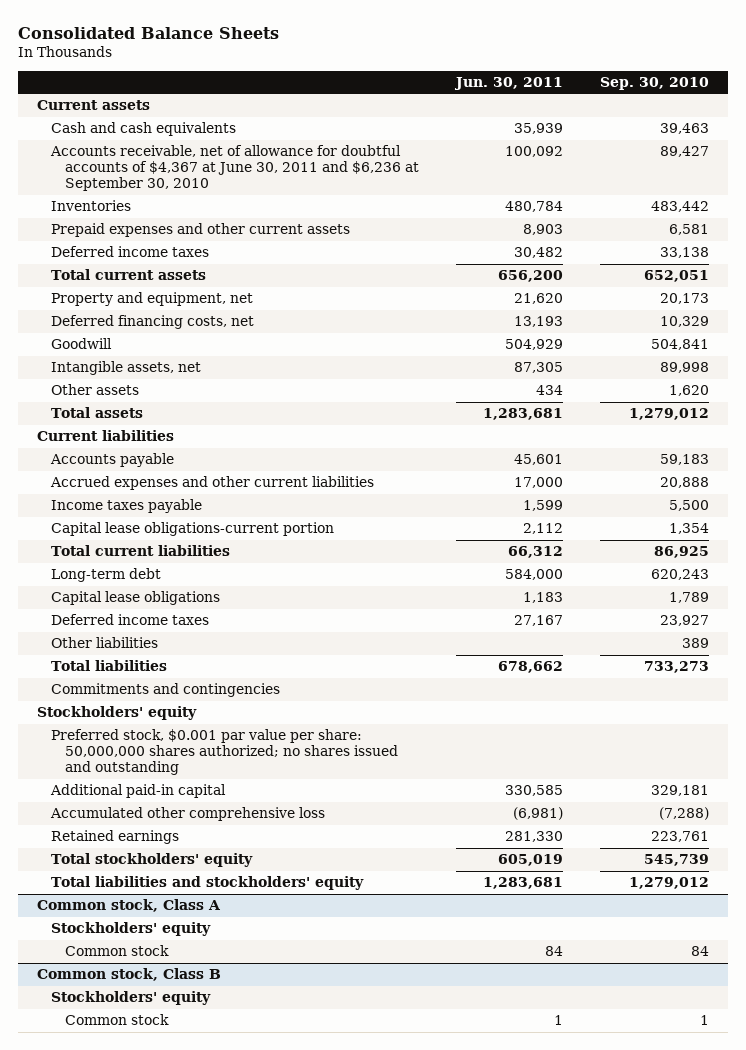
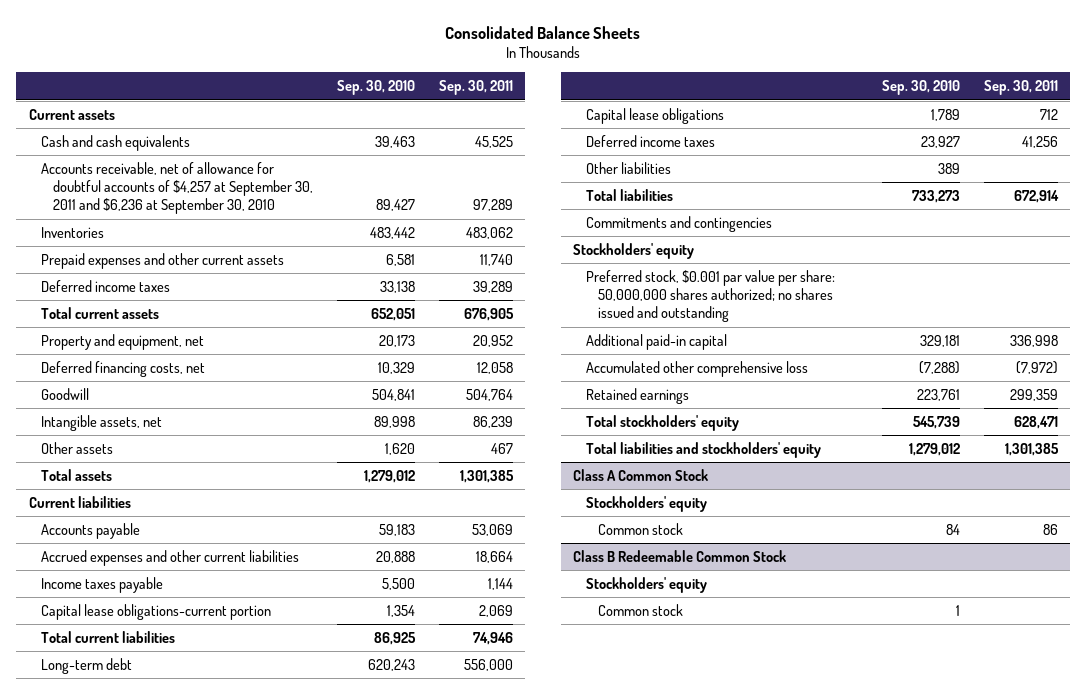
- | Jun. 30, 2011 | Sep. 30, 2010
+ | Sep. 30, 2010 | Sep. 30, 2011
- Accounts receivable, net of allowance for doubtful accounts of $4,367 at June 30, 2011 and $6,236 at September 30, 2010 | 100,092 | 89,427
+ Accounts receivable, net of allowance for doubtful accounts of $4,257 at September 30, 2011 and $6,236 at September 30, 2010 | 89,427 | 97,289
- Common stock, Class A
+ Class A Common Stock
- Common stock, Class B
+ Class B Redeemable Common Stock

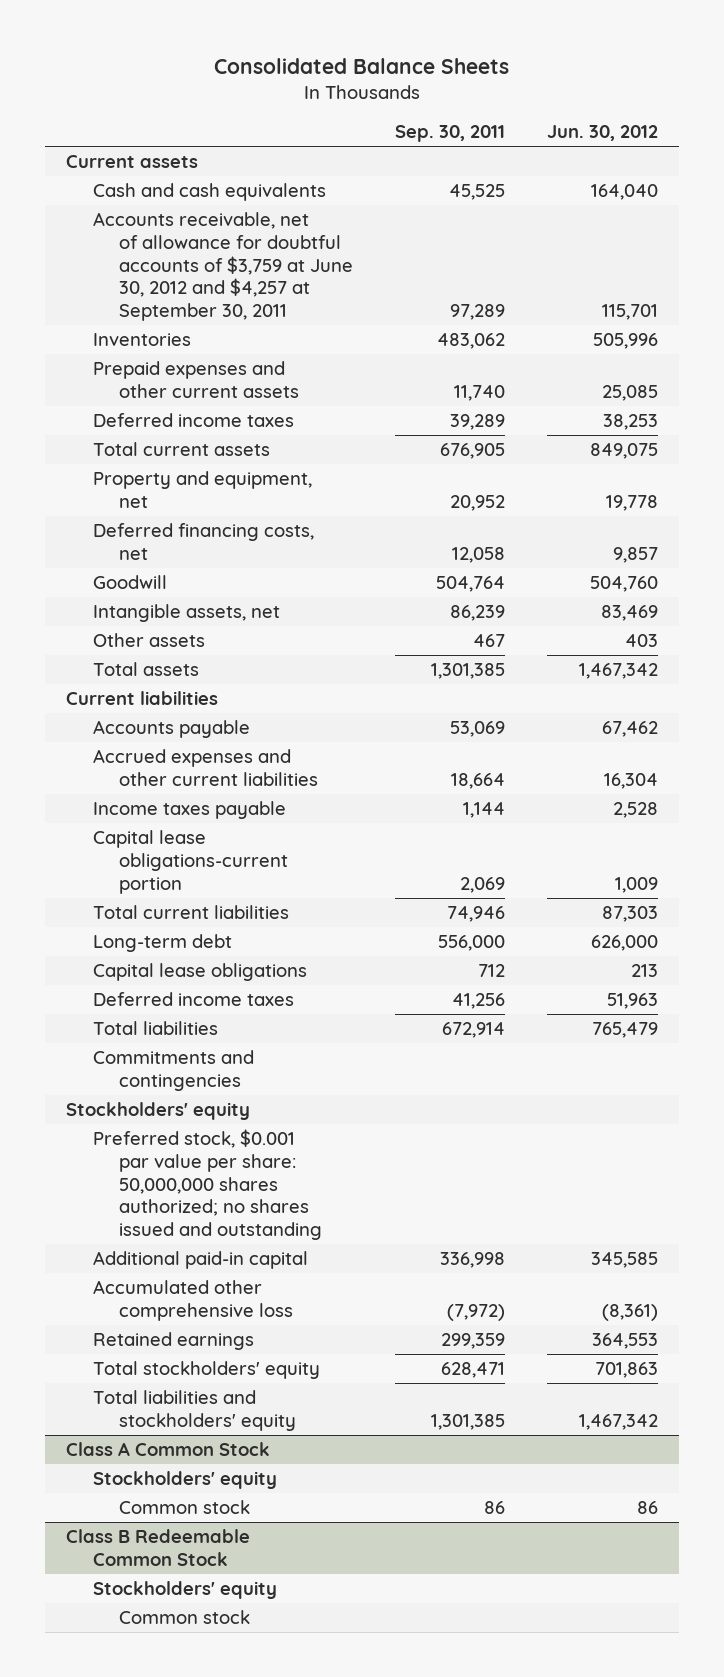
- | Sep. 30, 2010 | Sep. 30, 2011
+ | Sep. 30, 2011 | Jun. 30, 2012
- Accounts receivable, net of allowance for doubtful accounts of $4,257 at September 30, 2011 and $6,236 at September 30, 2010 | 89,427 | 97,289
+ Accounts receivable, net of allowance for doubtful accounts of $3,759 at June 30, 2012 and $4,257 at September 30, 2011 | 97,289 | 115,701
- Other liabilities | 389 |

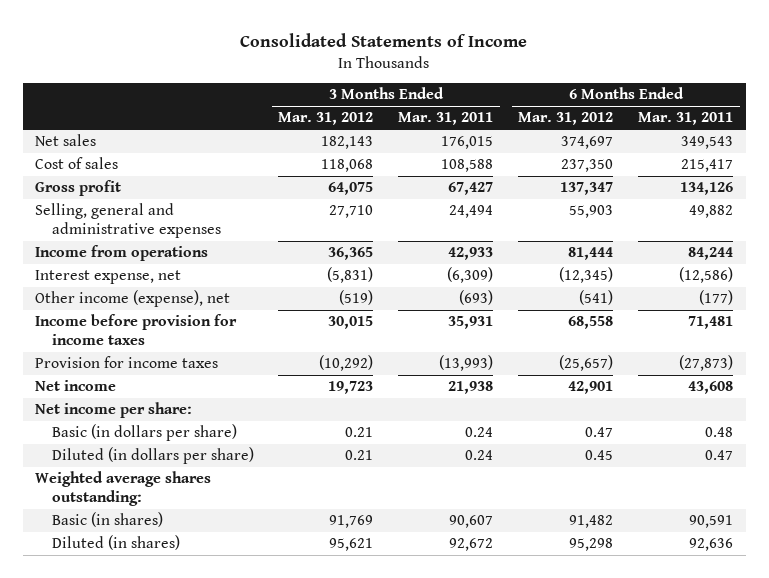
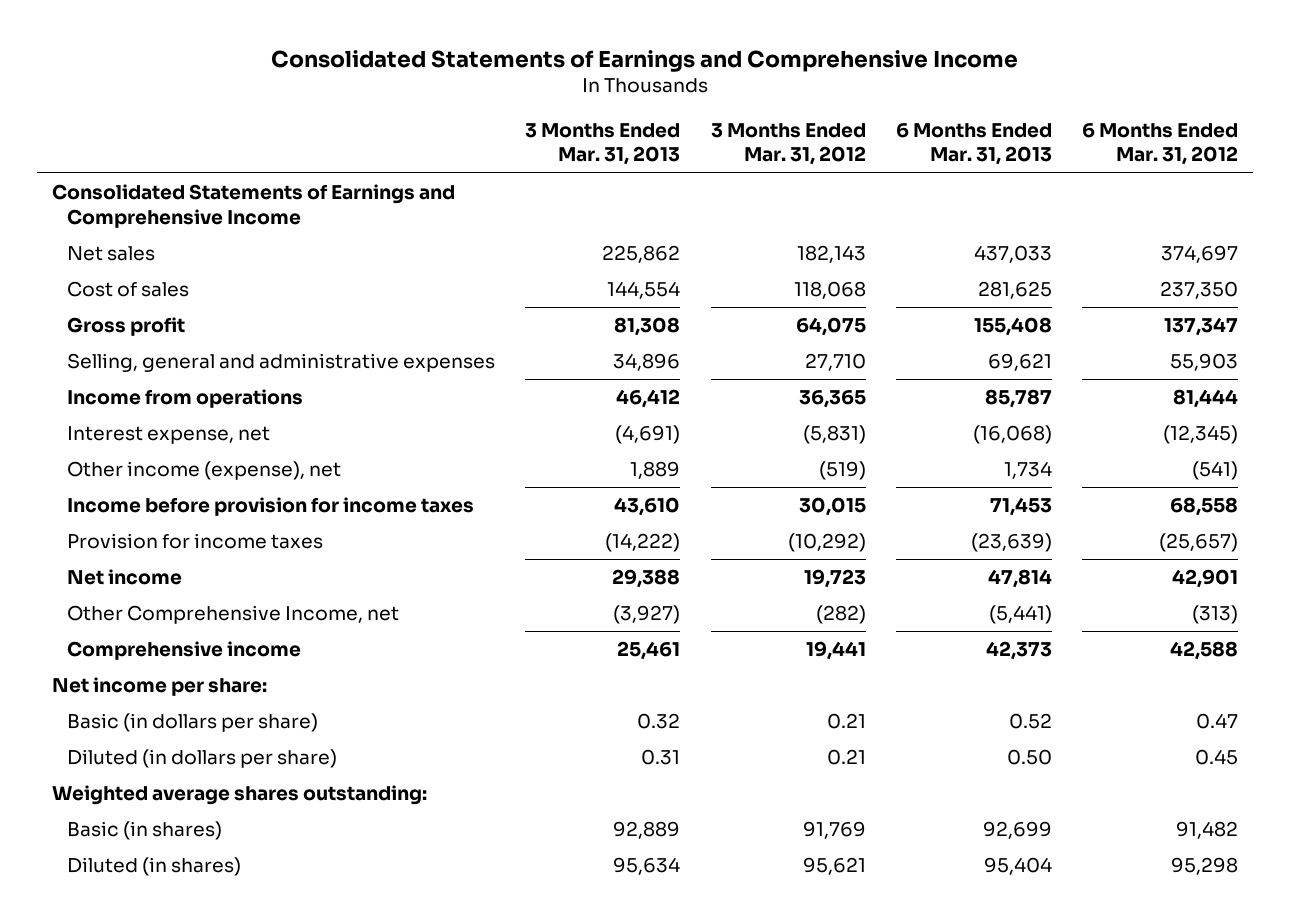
- Consolidated Statements of Income
+ Consolidated Statements of Earnings and Comprehensive Income
- | 3 Months Ended Mar. 31, 2012 | 3 Months Ended Mar. 31, 2011 | 6 Months Ended Mar. 31, 2012 | 6 Months Ended Mar. 31, 2011
+ | 3 Months Ended Mar. 31, 2013 | 3 Months Ended Mar. 31, 2012 | 6 Months Ended Mar. 31, 2013 | 6 Months Ended Mar. 31, 2012
+ Consolidated Statements of Earnings and Comprehensive Income
+ Other Comprehensive Income, net | (3,927) | (282) | (5,441) | (313)
+ Comprehensive income | 25,461 | 19,441 | 42,373 | 42,588

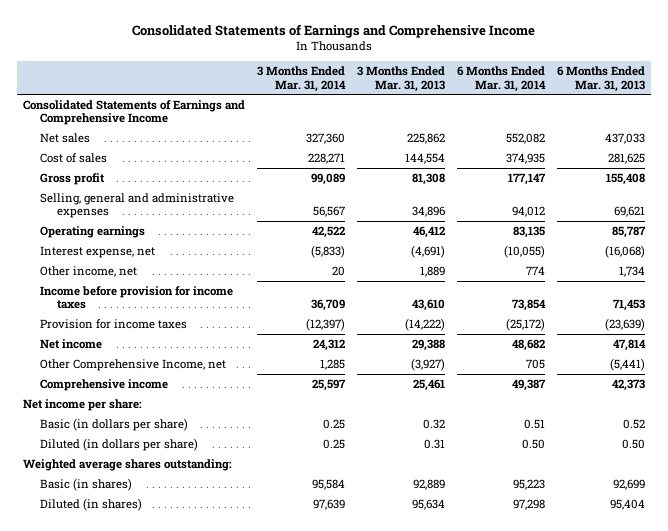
- | 3 Months Ended Mar. 31, 2013 | 3 Months Ended Mar. 31, 2012 | 6 Months Ended Mar. 31, 2013 | 6 Months Ended Mar. 31, 2012
+ | 3 Months Ended Mar. 31, 2014 | 3 Months Ended Mar. 31, 2013 | 6 Months Ended Mar. 31, 2014 | 6 Months Ended Mar. 31, 2013
- Income from operations | 46,412 | 36,365 | 85,787 | 81,444
+ Operating earnings | 42,522 | 46,412 | 83,135 | 85,787
- Other income (expense), net | 1,889 | (519) | 1,734 | (541)
+ Other income, net | 20 | 1,889 | 774 | 1,734

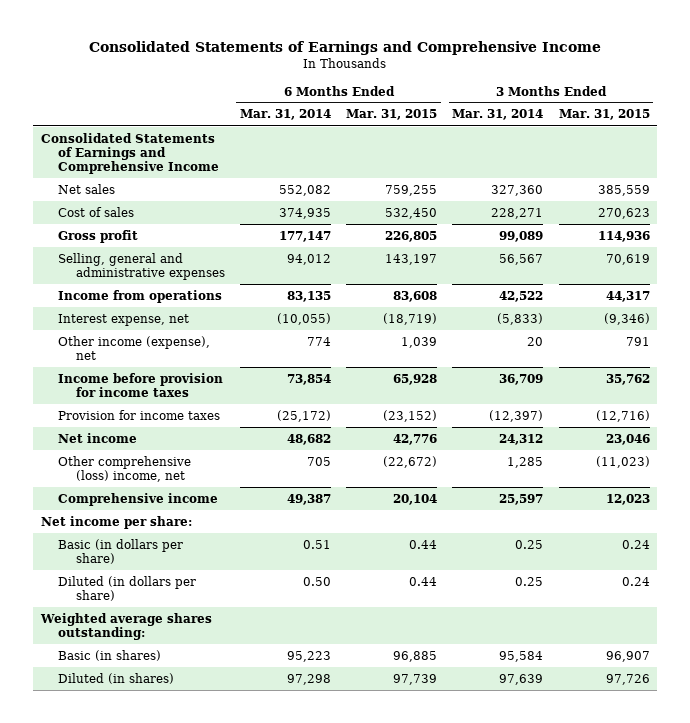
- | 3 Months Ended Mar. 31, 2014 | 3 Months Ended Mar. 31, 2013 | 6 Months Ended Mar. 31, 2014 | 6 Months Ended Mar. 31, 2013
+ | 6 Months Ended Mar. 31, 2014 | 6 Months Ended Mar. 31, 2015 | 3 Months Ended Mar. 31, 2014 | 3 Months Ended Mar. 31, 2015
- Operating earnings | 42,522 | 46,412 | 83,135 | 85,787
+ Income from operations | 83,135 | 83,608 | 42,522 | 44,317
- Other income, net | 20 | 1,889 | 774 | 1,734
+ Other income (expense), net | 774 | 1,039 | 20 | 791
- Other Comprehensive Income, net | 1,285 | (3,927) | 705 | (5,441)
+ Other comprehensive (loss) income, net | 705 | (22,672) | 1,285 | (11,023)

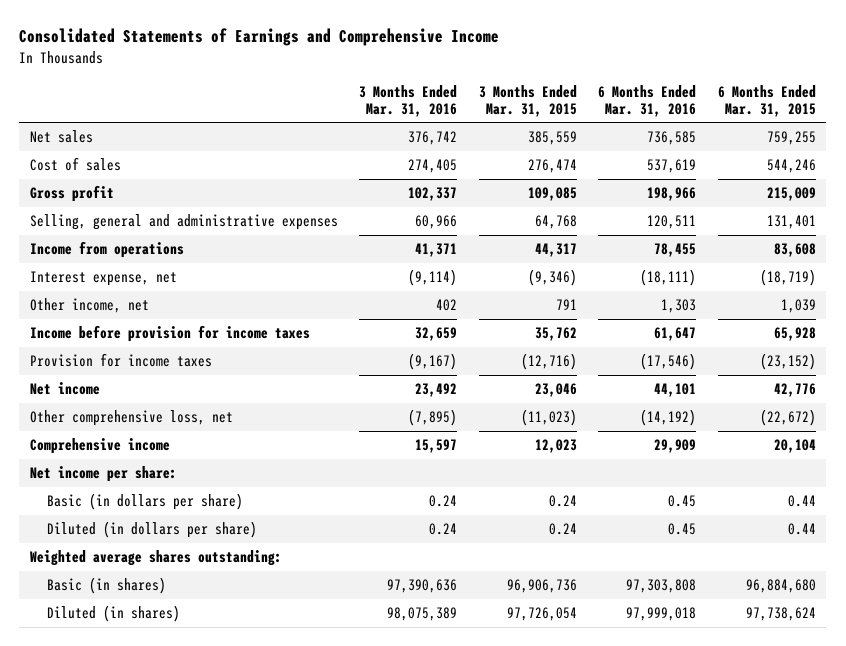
- | 6 Months Ended Mar. 31, 2014 | 6 Months Ended Mar. 31, 2015 | 3 Months Ended Mar. 31, 2014 | 3 Months Ended Mar. 31, 2015
+ | 3 Months Ended Mar. 31, 2016 | 3 Months Ended Mar. 31, 2015 | 6 Months Ended Mar. 31, 2016 | 6 Months Ended Mar. 31, 2015
- Consolidated Statements of Earnings and Comprehensive Income
- Cost of sales | 374,935 | 532,450 | 228,271 | 270,623
- Gross profit | 177,147 | 226,805 | 99,089 | 114,936
- Selling, general and administrative expenses | 94,012 | 143,197 | 56,567 | 70,619
+ Cost of sales | 274,405 | 276,474 | 537,619 | 544,246
+ Gross profit | 102,337 | 109,085 | 198,966 | 215,009
+ Selling, general and administrative expenses | 60,966 | 64,768 | 120,511 | 131,401
- Other income (expense), net | 774 | 1,039 | 20 | 791
+ Other income, net | 402 | 791 | 1,303 | 1,039
- Other comprehensive (loss) income, net | 705 | (22,672) | 1,285 | (11,023)
+ Other comprehensive loss, net | (7,895) | (11,023) | (14,192) | (22,672)
- Basic (in shares) | 95,223 | 96,885 | 95,584 | 96,907
- Diluted (in shares) | 97,298 | 97,739 | 97,639 | 97,726
+ Basic (in shares) | 97,390,636 | 96,906,736 | 97,303,808 | 96,884,680
+ Diluted (in shares) | 98,075,389 | 97,726,054 | 97,999,018 | 97,738,624

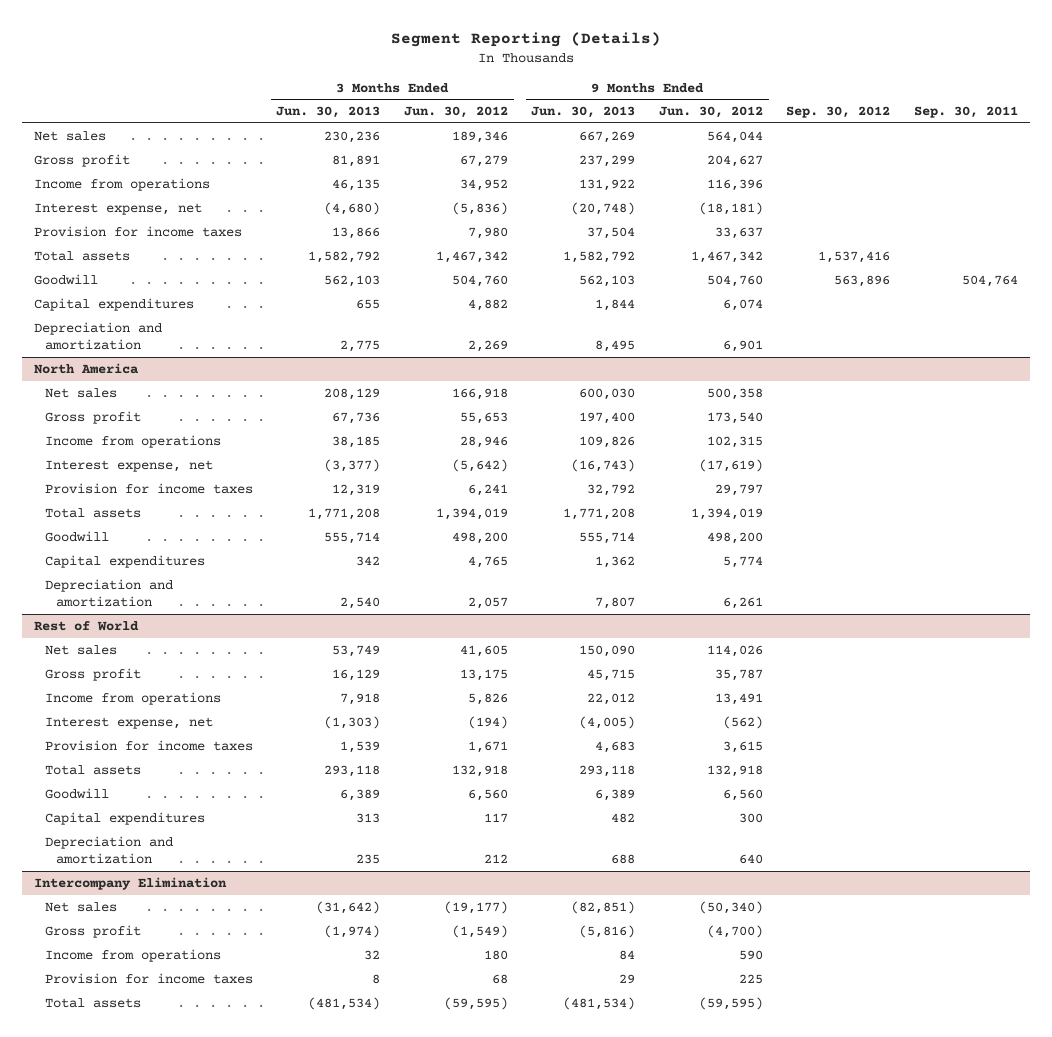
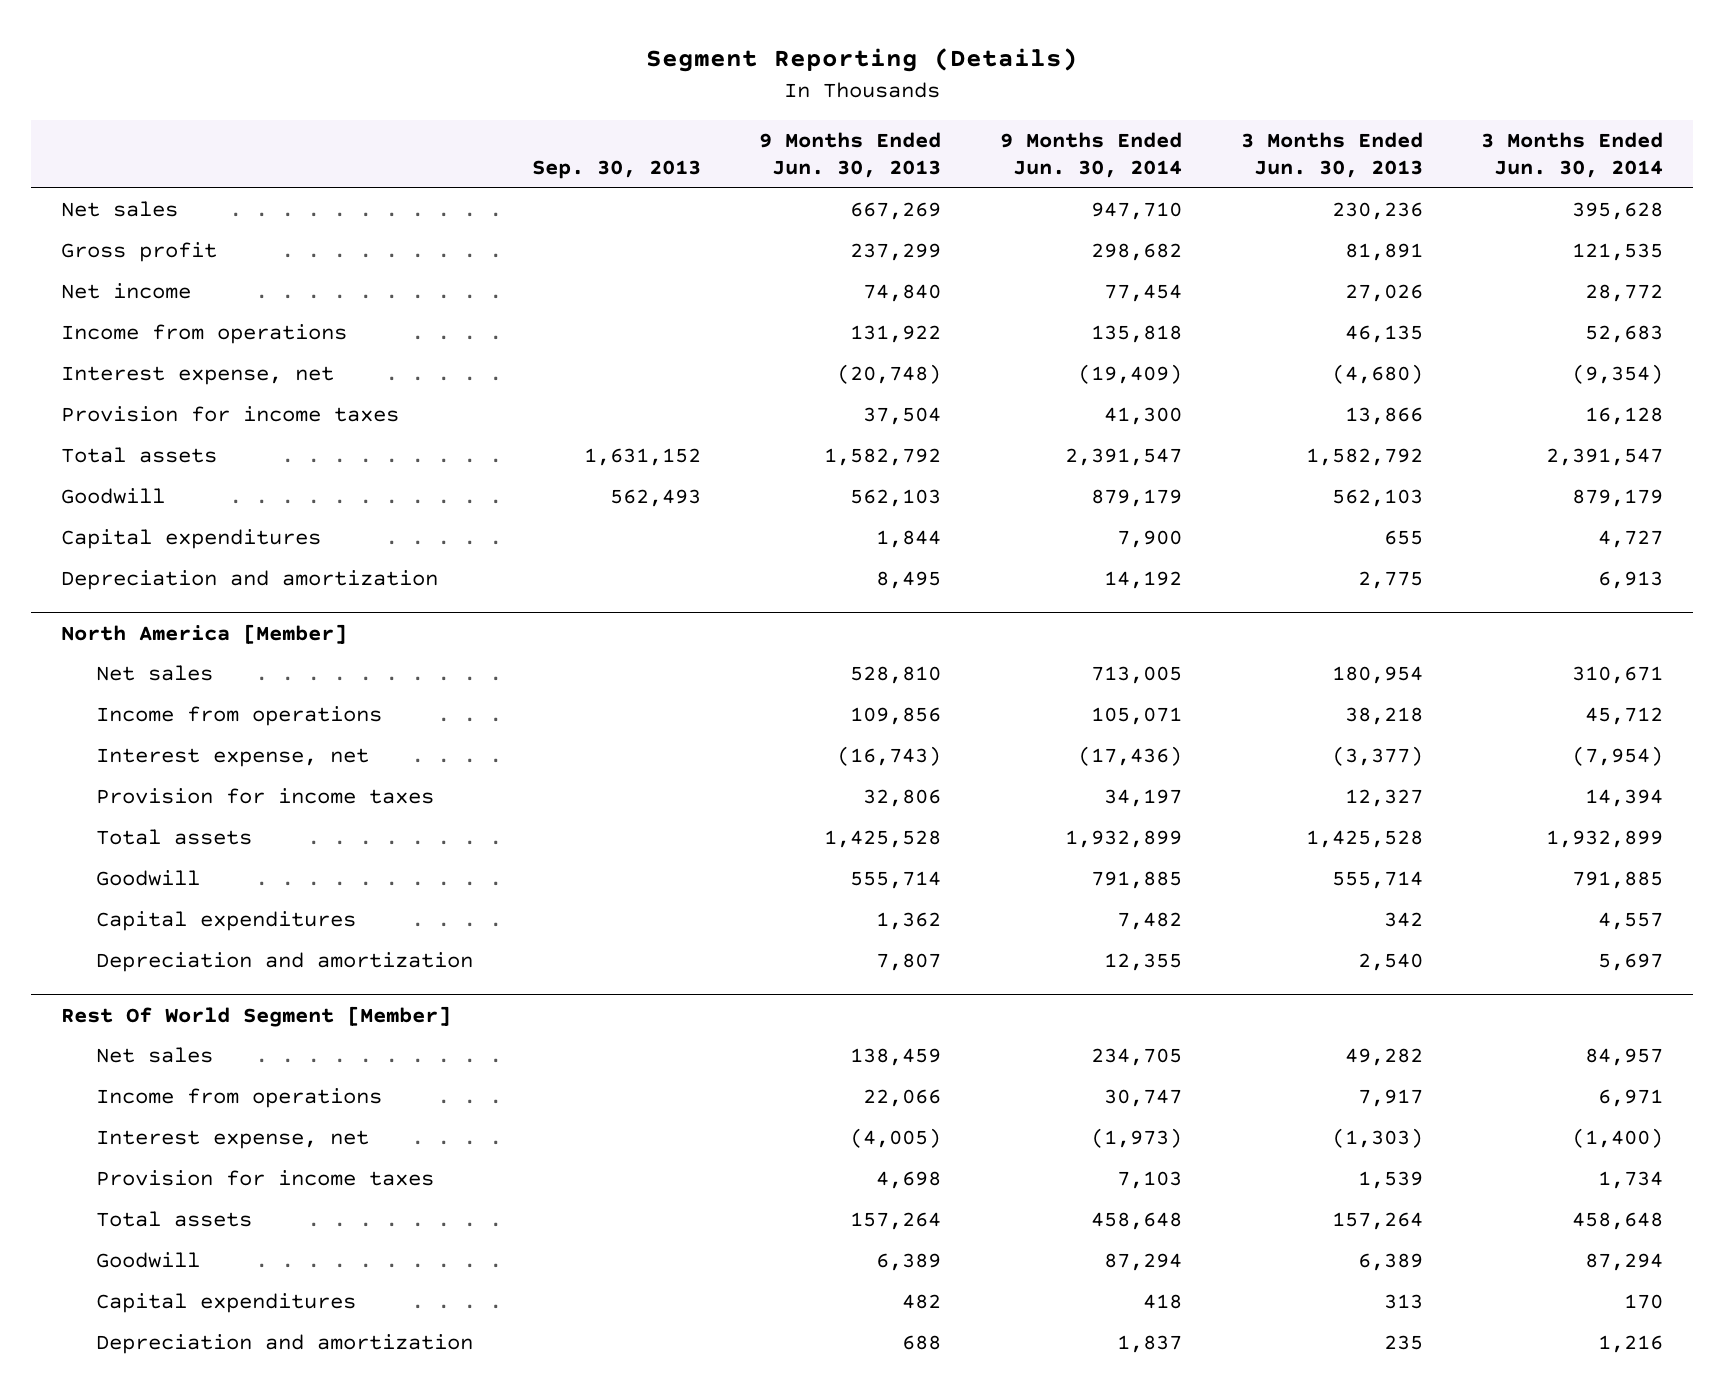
- | 3 Months Ended Jun. 30, 2013 | 3 Months Ended Jun. 30, 2012 | 9 Months Ended Jun. 30, 2013 | 9 Months Ended Jun. 30, 2012 | Sep. 30, 2012 | Sep. 30, 2011
+ | Sep. 30, 2013 | 9 Months Ended Jun. 30, 2013 | 9 Months Ended Jun. 30, 2014 | 3 Months Ended Jun. 30, 2013 | 3 Months Ended Jun. 30, 2014
+ Net income | | 74,840 | 77,454 | 27,026 | 28,772
- North America
- Net sales | 208,129 | 166,918 | 600,030 | 500,358 | |
- Gross profit | 67,736 | 55,653 | 197,400 | 173,540 | |
- Income from operations | 38,185 | 28,946 | 109,826 | 102,315 | |
+ North America [Member]
+ Net sales | | 528,810 | 713,005 | 180,954 | 310,671
+ Income from operations | | 109,856 | 105,071 | 38,218 | 45,712
- Provision for income taxes | 12,319 | 6,241 | 32,792 | 29,797 | |
- Total assets | 1,771,208 | 1,394,019 | 1,771,208 | 1,394,019 | |
+ Provision for income taxes | | 32,806 | 34,197 | 12,327 | 14,394
+ Total assets | | 1,425,528 | 1,932,899 | 1,425,528 | 1,932,899
- Rest of World
- Net sales | 53,749 | 41,605 | 150,090 | 114,026 | |
- Gross profit | 16,129 | 13,175 | 45,715 | 35,787 | |
- Income from operations | 7,918 | 5,826 | 22,012 | 13,491 | |
+ Rest Of World Segment [Member]
+ Net sales | | 138,459 | 234,705 | 49,282 | 84,957
+ Income from operations | | 22,066 | 30,747 | 7,917 | 6,971
- Provision for income taxes | 1,539 | 1,671 | 4,683 | 3,615 | |
- Total assets | 293,118 | 132,918 | 293,118 | 132,918 | |
+ Provision for income taxes | | 4,698 | 7,103 | 1,539 | 1,734
+ Total assets | | 157,264 | 458,648 | 157,264 | 458,648
- Intercompany Elimination
- Net sales | (31,642) | (19,177) | (82,851) | (50,340) | |
- Gross profit | (1,974) | (1,549) | (5,816) | (4,700) | |
- Income from operations | 32 | 180 | 84 | 590 | |
- Provision for income taxes | 8 | 68 | 29 | 225 | |
- Total assets | (481,534) | (59,595) | (481,534) | (59,595) | |

